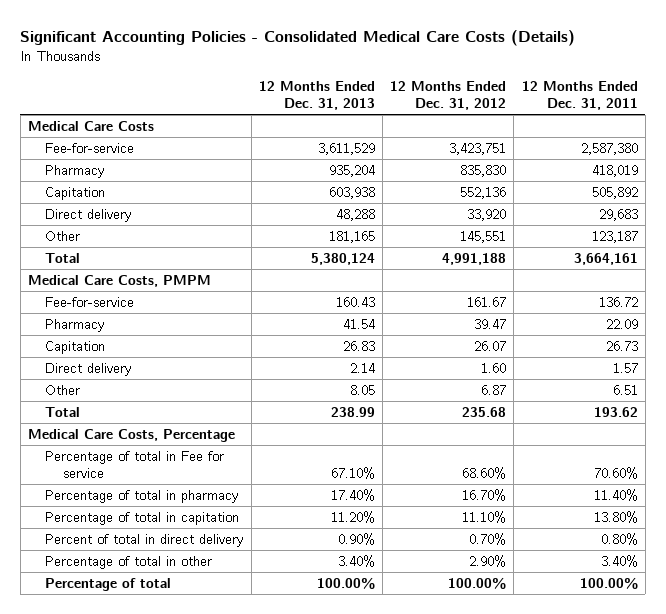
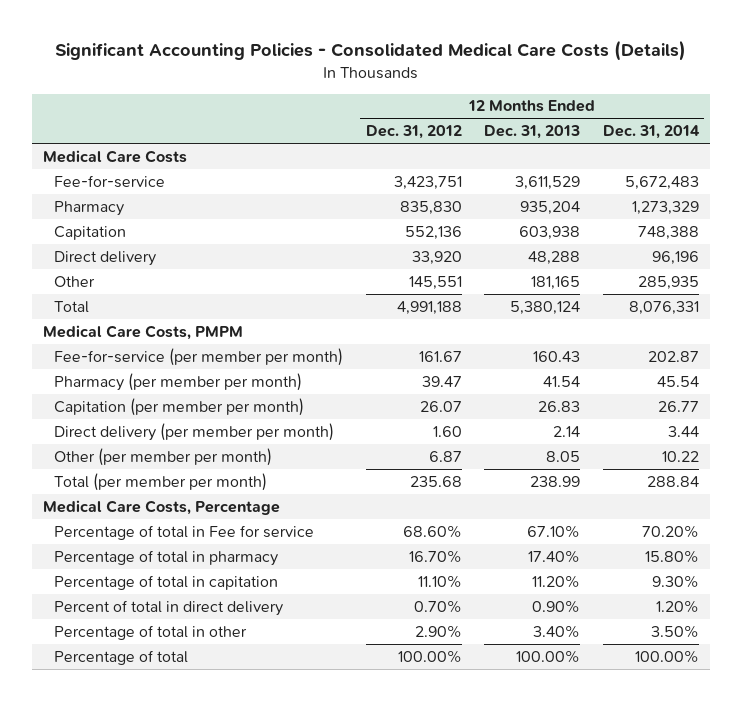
- | 12 Months Ended Dec. 31, 2013 | 12 Months Ended Dec. 31, 2012 | 12 Months Ended Dec. 31, 2011
+ | 12 Months Ended Dec. 31, 2012 | 12 Months Ended Dec. 31, 2013 | 12 Months Ended Dec. 31, 2014
- Fee-for-service | 160.43 | 161.67 | 136.72
- Pharmacy | 41.54 | 39.47 | 22.09
- Capitation | 26.83 | 26.07 | 26.73
- Direct delivery | 2.14 | 1.60 | 1.57
- Other | 8.05 | 6.87 | 6.51
- Total | 238.99 | 235.68 | 193.62
+ Fee-for-service (per member per month) | 161.67 | 160.43 | 202.87
+ Pharmacy (per member per month) | 39.47 | 41.54 | 45.54
+ Capitation (per member per month) | 26.07 | 26.83 | 26.77
+ Direct delivery (per member per month) | 1.60 | 2.14 | 3.44
+ Other (per member per month) | 6.87 | 8.05 | 10.22
+ Total (per member per month) | 235.68 | 238.99 | 288.84

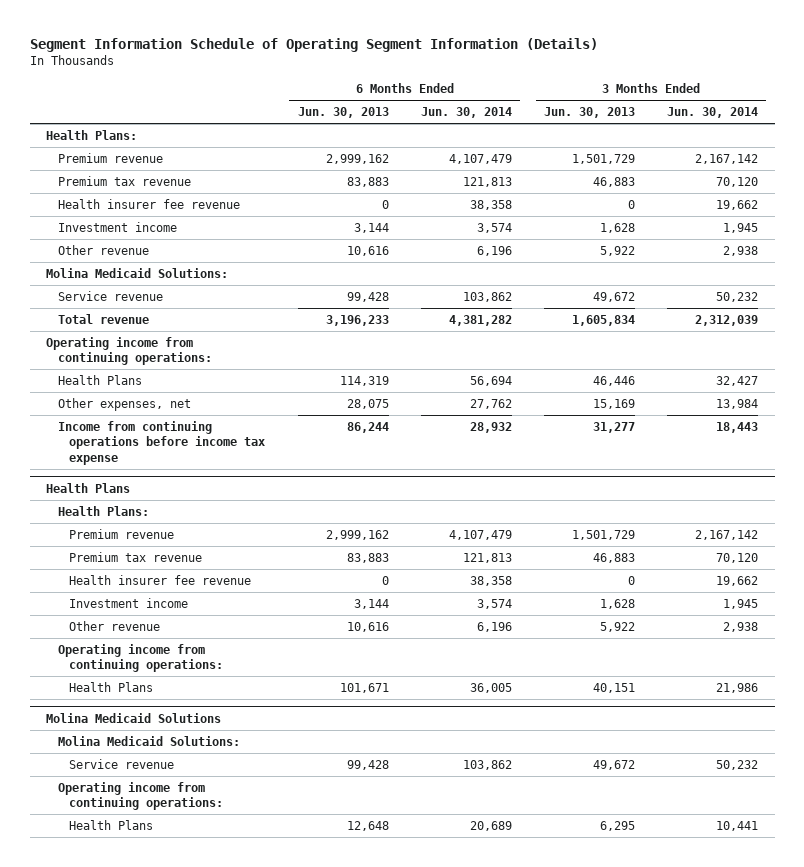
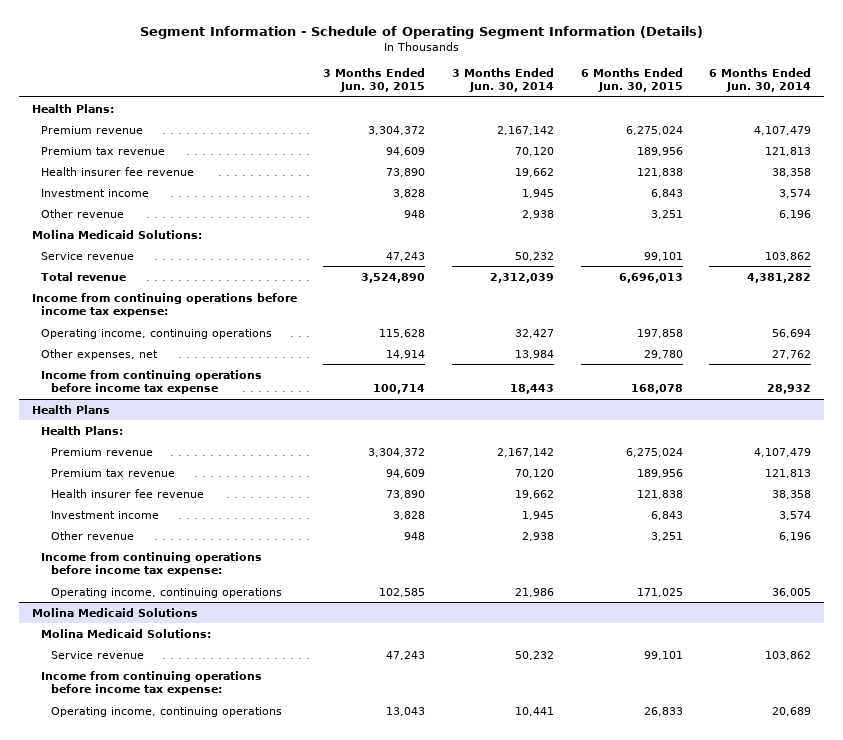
- Segment Information Schedule of Operating Segment Information (Details)
+ Segment Information - Schedule of Operating Segment Information (Details)
- | 6 Months Ended Jun. 30, 2013 | 6 Months Ended Jun. 30, 2014 | 3 Months Ended Jun. 30, 2013 | 3 Months Ended Jun. 30, 2014
+ | 3 Months Ended Jun. 30, 2015 | 3 Months Ended Jun. 30, 2014 | 6 Months Ended Jun. 30, 2015 | 6 Months Ended Jun. 30, 2014
- Operating income from continuing operations:
- Health Plans | 114,319 | 56,694 | 46,446 | 32,427
+ Income from continuing operations before income tax expense:
+ Operating income, continuing operations | 115,628 | 32,427 | 197,858 | 56,694
@ Health Plans
- Operating income from continuing operations:
- Health Plans | 101,671 | 36,005 | 40,151 | 21,986
+ Income from continuing operations before income tax expense:
+ Operating income, continuing operations | 102,585 | 21,986 | 171,025 | 36,005
@ Molina Medicaid Solutions
- Operating income from continuing operations:
- Health Plans | 12,648 | 20,689 | 6,295 | 10,441
+ Income from continuing operations before income tax expense:
+ Operating income, continuing operations | 13,043 | 10,441 | 26,833 | 20,689

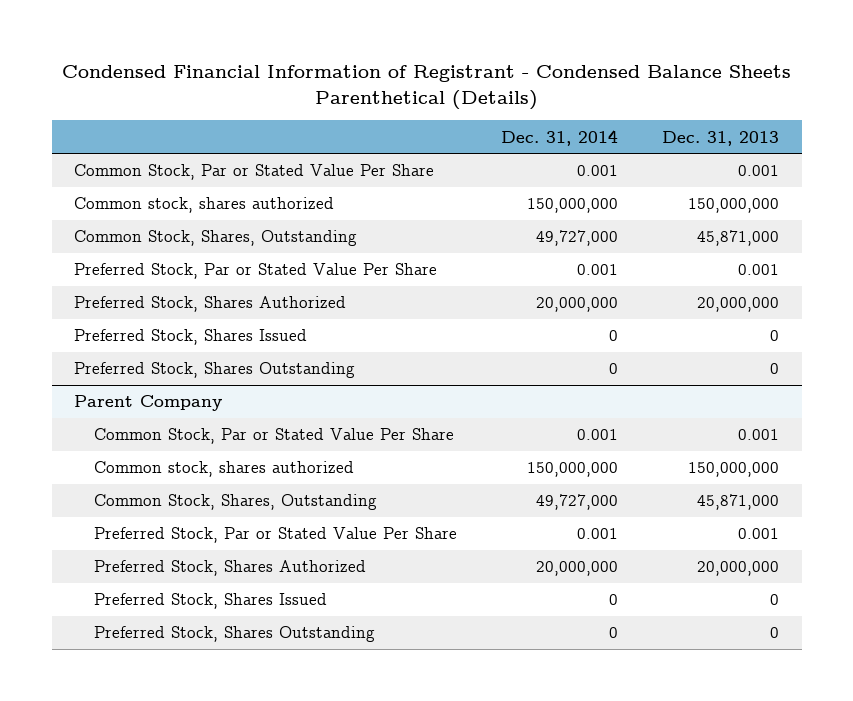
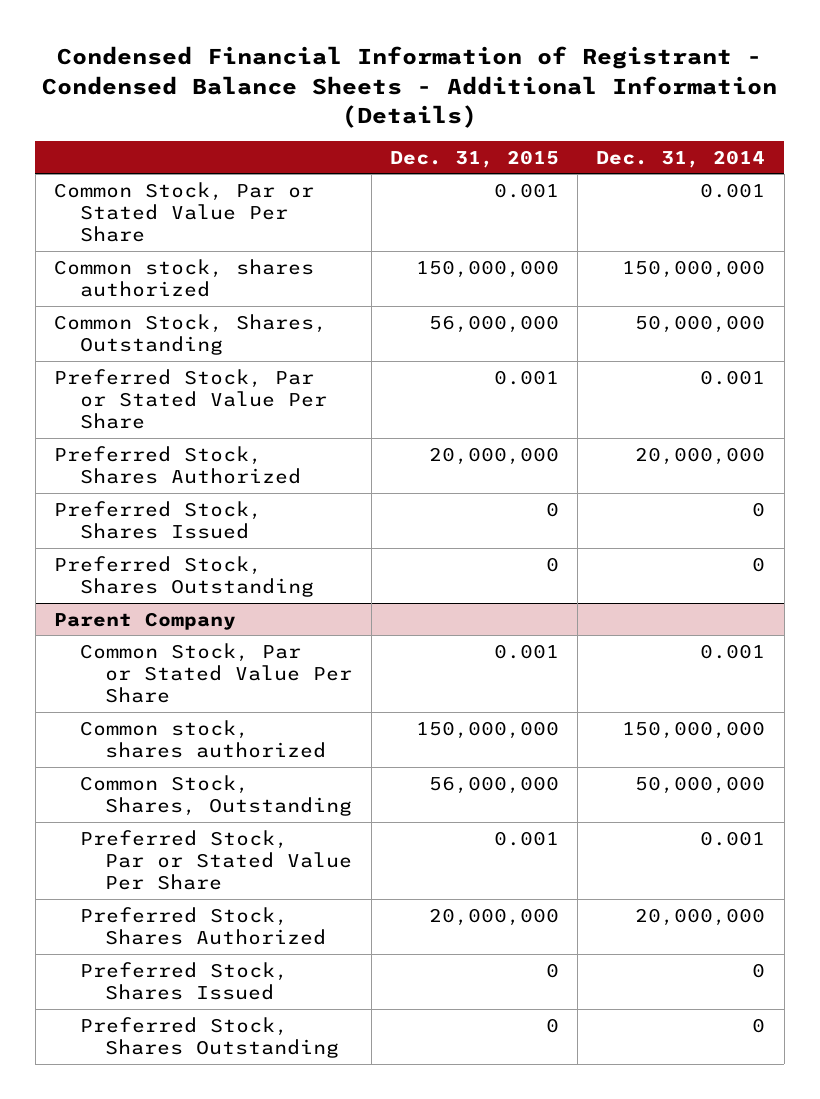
- Condensed Financial Information of Registrant - Condensed Balance Sheets Parenthetical (Details)
+ Condensed Financial Information of Registrant - Condensed Balance Sheets - Additional Information (Details)
- | Dec. 31, 2014 | Dec. 31, 2013
+ | Dec. 31, 2015 | Dec. 31, 2014
- Common Stock, Shares, Outstanding | 49,727,000 | 45,871,000
+ Common Stock, Shares, Outstanding | 56,000,000 | 50,000,000
@ Parent Company
- Common Stock, Shares, Outstanding | 49,727,000 | 45,871,000
+ Common Stock, Shares, Outstanding | 56,000,000 | 50,000,000

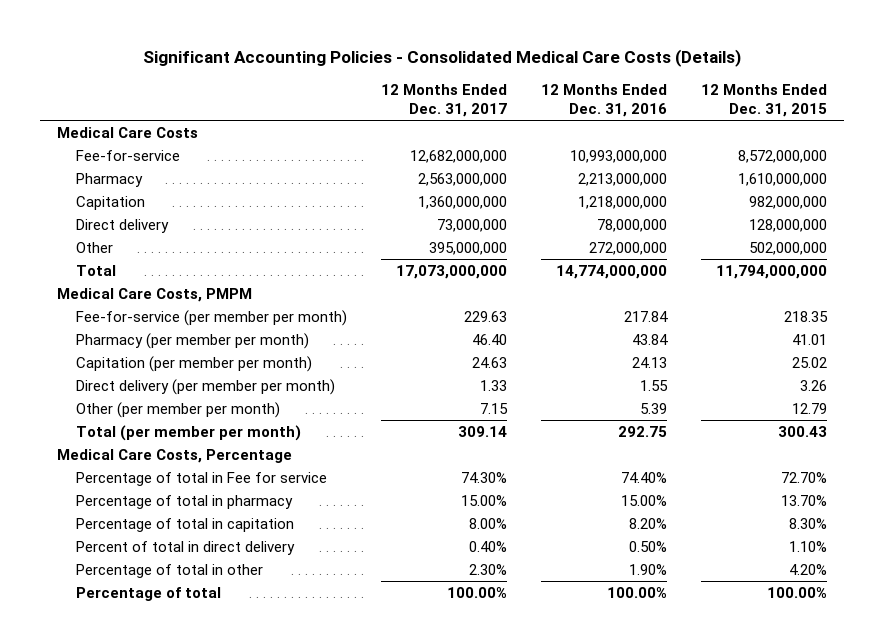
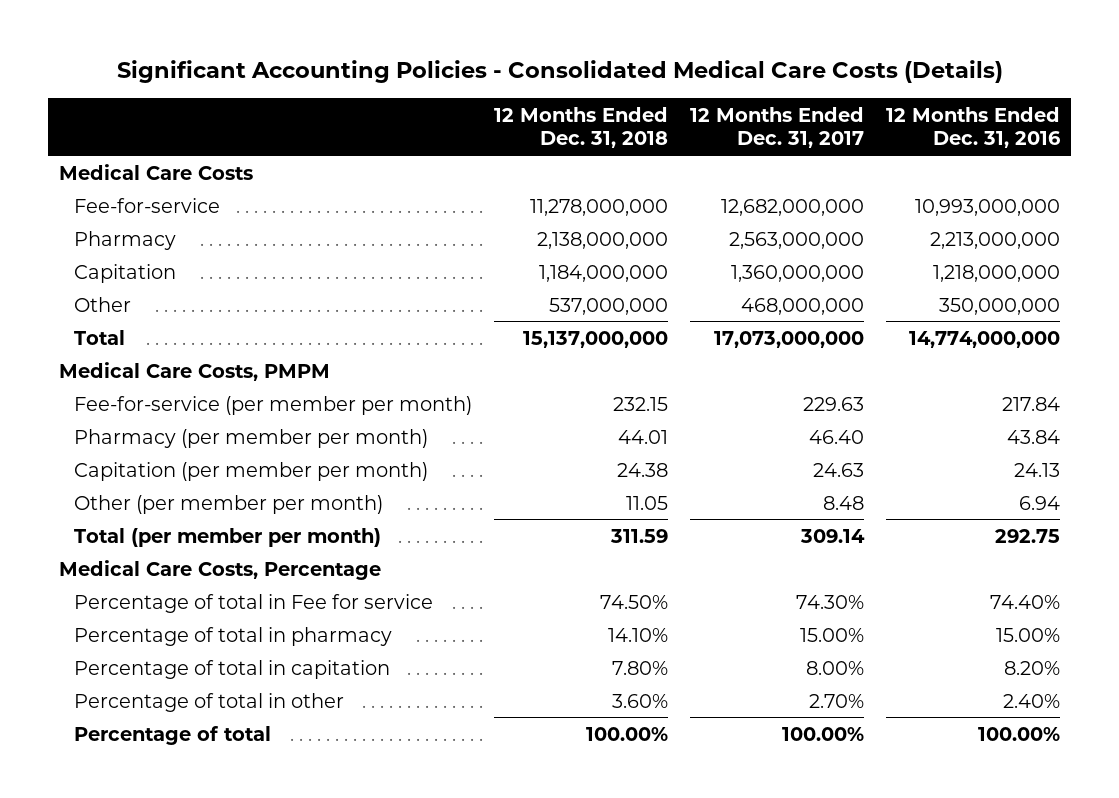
- | 12 Months Ended Dec. 31, 2017 | 12 Months Ended Dec. 31, 2016 | 12 Months Ended Dec. 31, 2015
+ | 12 Months Ended Dec. 31, 2018 | 12 Months Ended Dec. 31, 2017 | 12 Months Ended Dec. 31, 2016
- Direct delivery | 73,000,000 | 78,000,000 | 128,000,000
- Other | 395,000,000 | 272,000,000 | 502,000,000
+ Other | 537,000,000 | 468,000,000 | 350,000,000
- Direct delivery (per member per month) | 1.33 | 1.55 | 3.26
- Other (per member per month) | 7.15 | 5.39 | 12.79
+ Other (per member per month) | 11.05 | 8.48 | 6.94
- Percent of total in direct delivery | 0.40% | 0.50% | 1.10%
- Percentage of total in other | 2.30% | 1.90% | 4.20%
+ Percentage of total in other | 3.60% | 2.70% | 2.40%

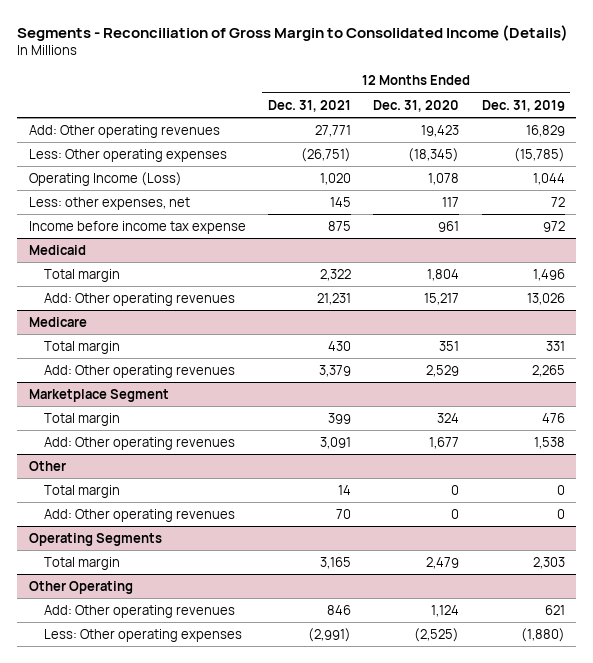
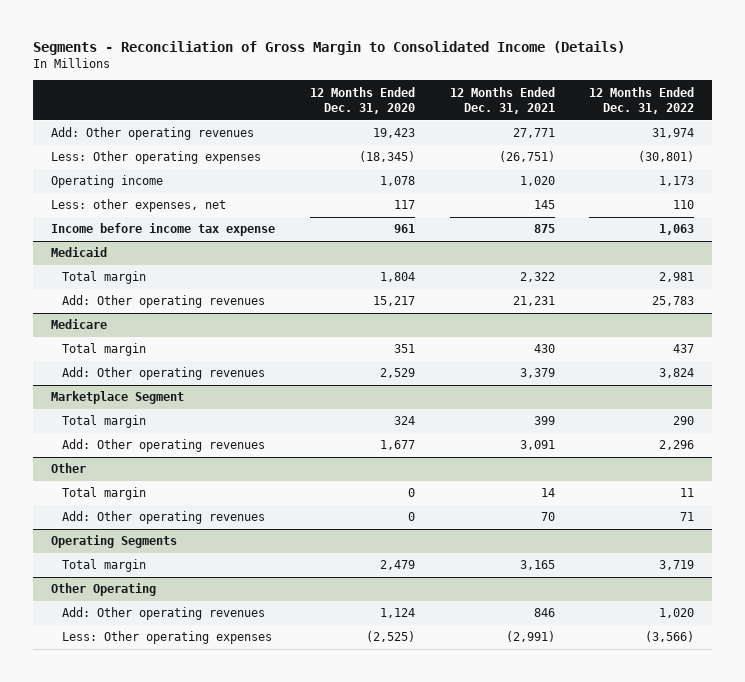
- | 12 Months Ended Dec. 31, 2021 | 12 Months Ended Dec. 31, 2020 | 12 Months Ended Dec. 31, 2019
+ | 12 Months Ended Dec. 31, 2020 | 12 Months Ended Dec. 31, 2021 | 12 Months Ended Dec. 31, 2022
- Operating Income (Loss) | 1,020 | 1,078 | 1,044
+ Operating income | 1,078 | 1,020 | 1,173

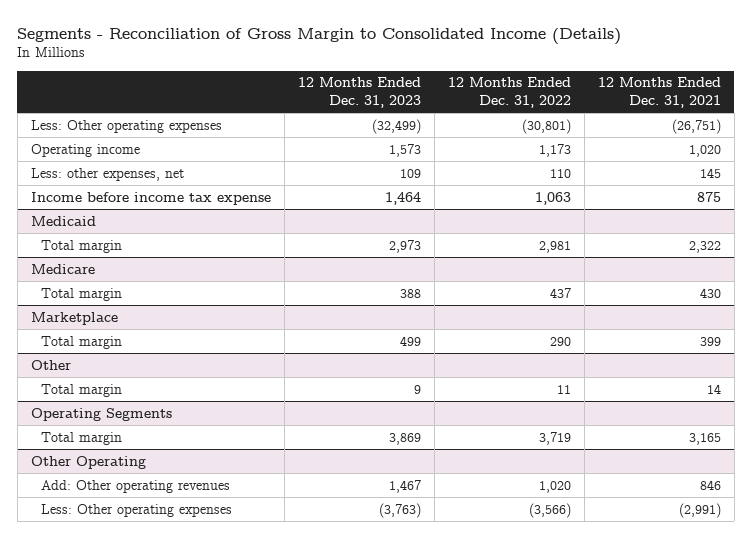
- | 12 Months Ended Dec. 31, 2020 | 12 Months Ended Dec. 31, 2021 | 12 Months Ended Dec. 31, 2022
+ | 12 Months Ended Dec. 31, 2023 | 12 Months Ended Dec. 31, 2022 | 12 Months Ended Dec. 31, 2021
- Add: Other operating revenues | 19,423 | 27,771 | 31,974
@ Medicaid
- Add: Other operating revenues | 15,217 | 21,231 | 25,783
@ Medicare
- Add: Other operating revenues | 2,529 | 3,379 | 3,824
- Marketplace Segment
+ Marketplace
- Add: Other operating revenues | 1,677 | 3,091 | 2,296
@ Other
- Add: Other operating revenues | 0 | 70 | 71

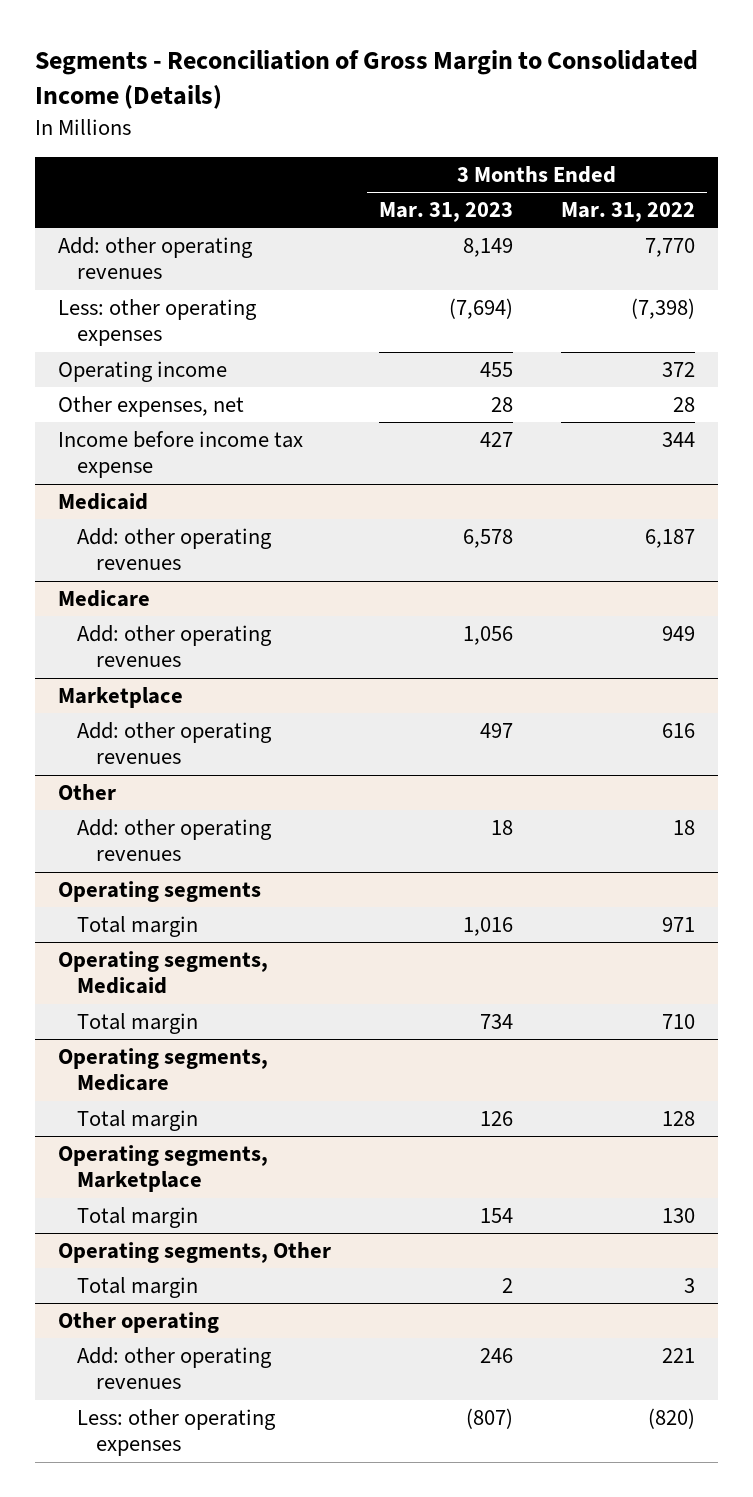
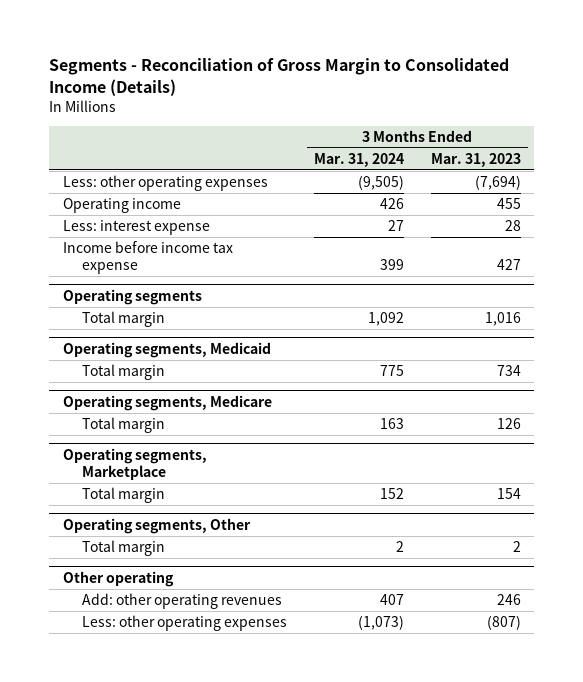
- | 3 Months Ended Mar. 31, 2023 | 3 Months Ended Mar. 31, 2022
+ | 3 Months Ended Mar. 31, 2024 | 3 Months Ended Mar. 31, 2023
- Add: other operating revenues | 8,149 | 7,770
- Other expenses, net | 28 | 28
+ Less: interest expense | 27 | 28
- Medicaid
- Add: other operating revenues | 6,578 | 6,187
- Medicare
- Add: other operating revenues | 1,056 | 949
- Marketplace
- Add: other operating revenues | 497 | 616
- Other
- Add: other operating revenues | 18 | 18

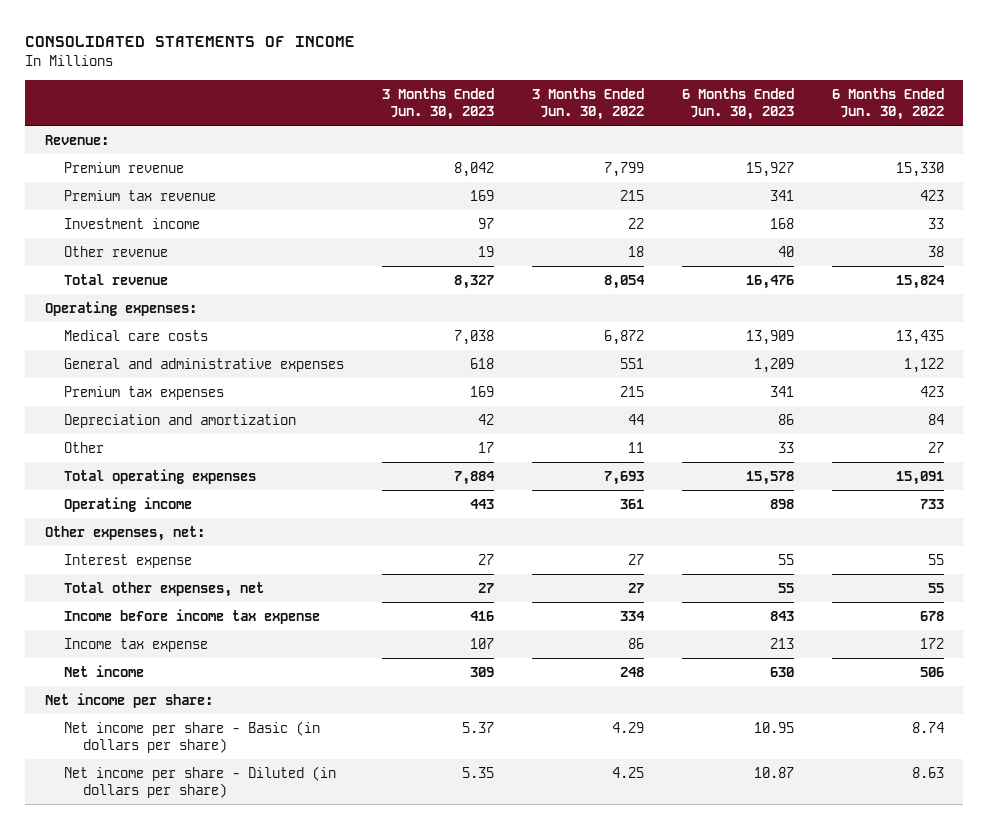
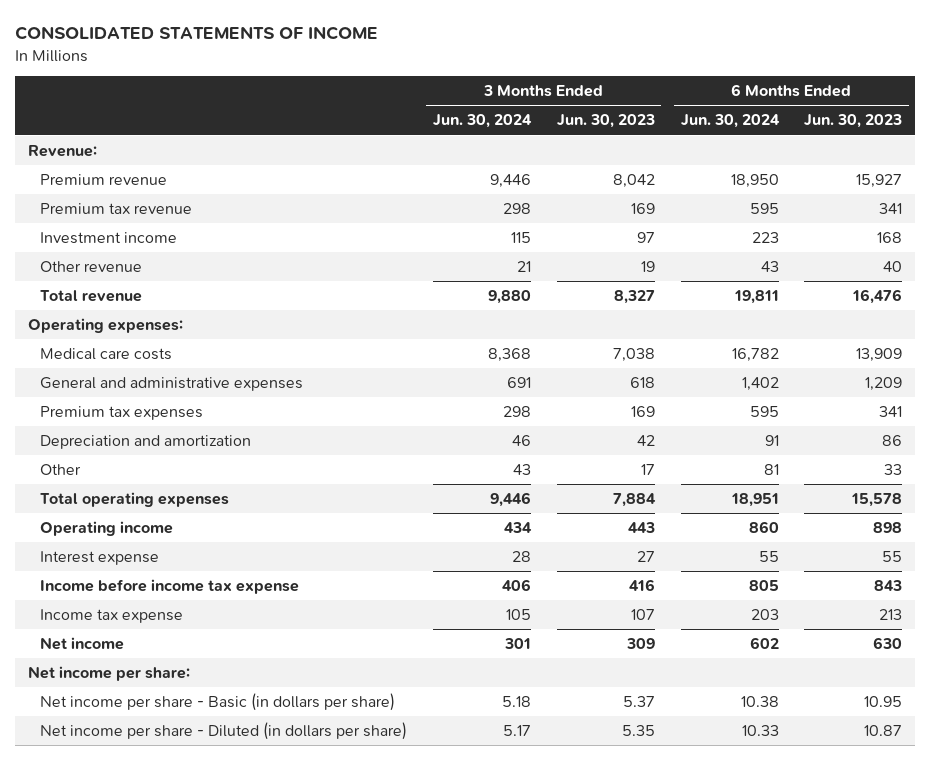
- | 3 Months Ended Jun. 30, 2023 | 3 Months Ended Jun. 30, 2022 | 6 Months Ended Jun. 30, 2023 | 6 Months Ended Jun. 30, 2022
+ | 3 Months Ended Jun. 30, 2024 | 3 Months Ended Jun. 30, 2023 | 6 Months Ended Jun. 30, 2024 | 6 Months Ended Jun. 30, 2023
- Other expenses, net:
- Total other expenses, net | 27 | 27 | 55 | 55

